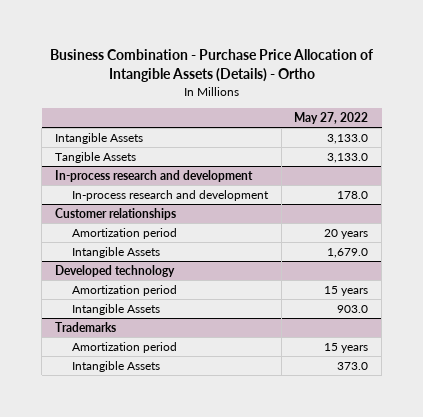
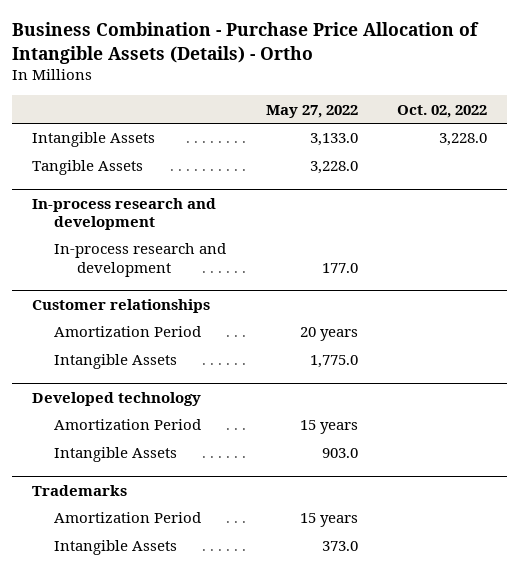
- | May 27, 2022
+ | May 27, 2022 | Oct. 02, 2022
- Tangible Assets | 3,133.0
+ Tangible Assets | 3,228.0 |
@ In-process research and development
- In-process research and development | 178.0
+ In-process research and development | 177.0 |
@ Customer relationships
- Amortization period | 20 years
- Intangible Assets | 1,679.0
+ Amortization Period | 20 years |
+ Intangible Assets | 1,775.0 |
@ Developed technology
- Amortization period | 15 years
+ Amortization Period | 15 years |
@ Trademarks
- Amortization period | 15 years
+ Amortization Period | 15 years |

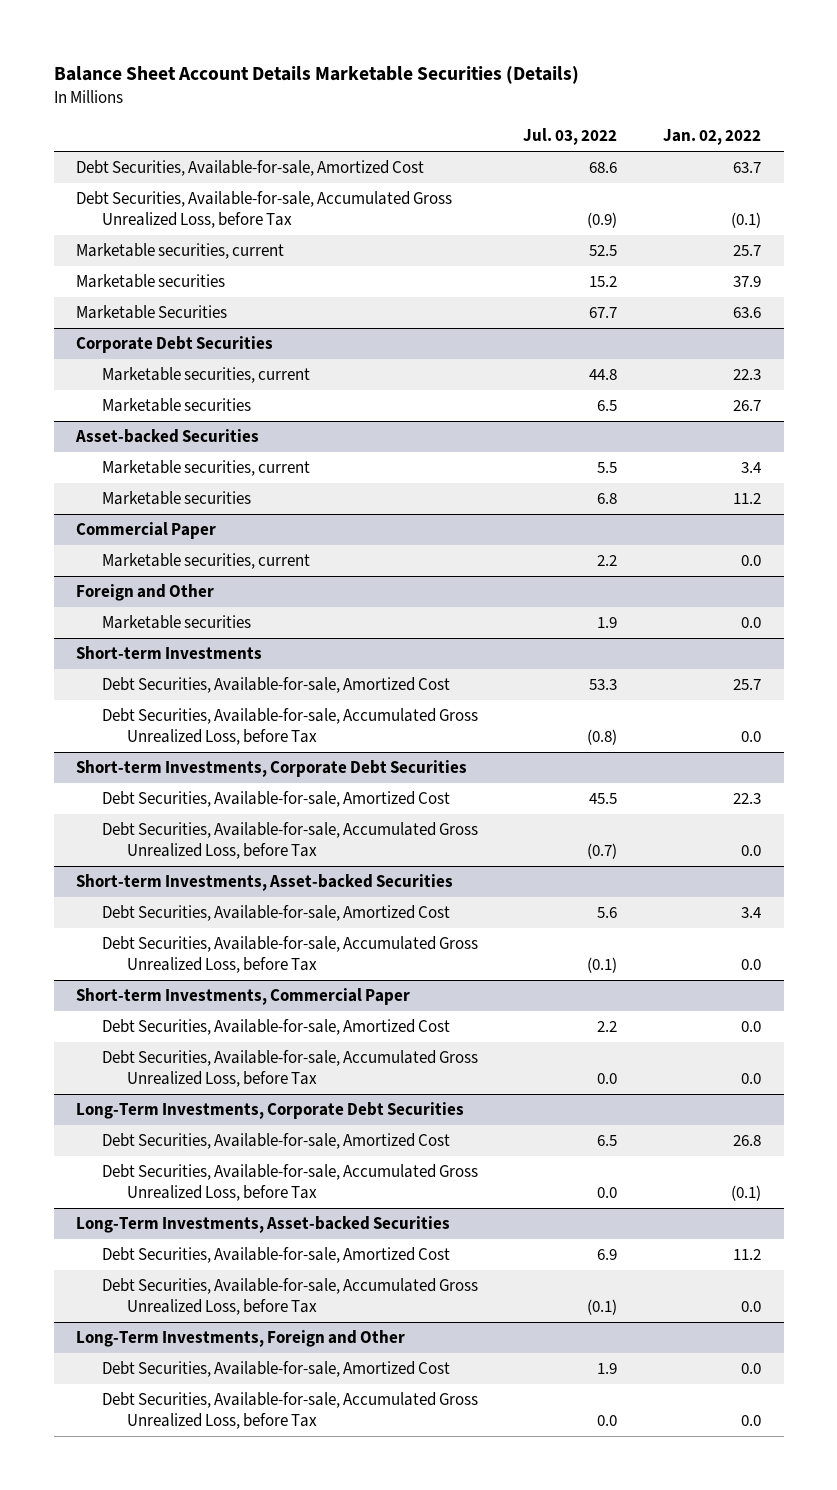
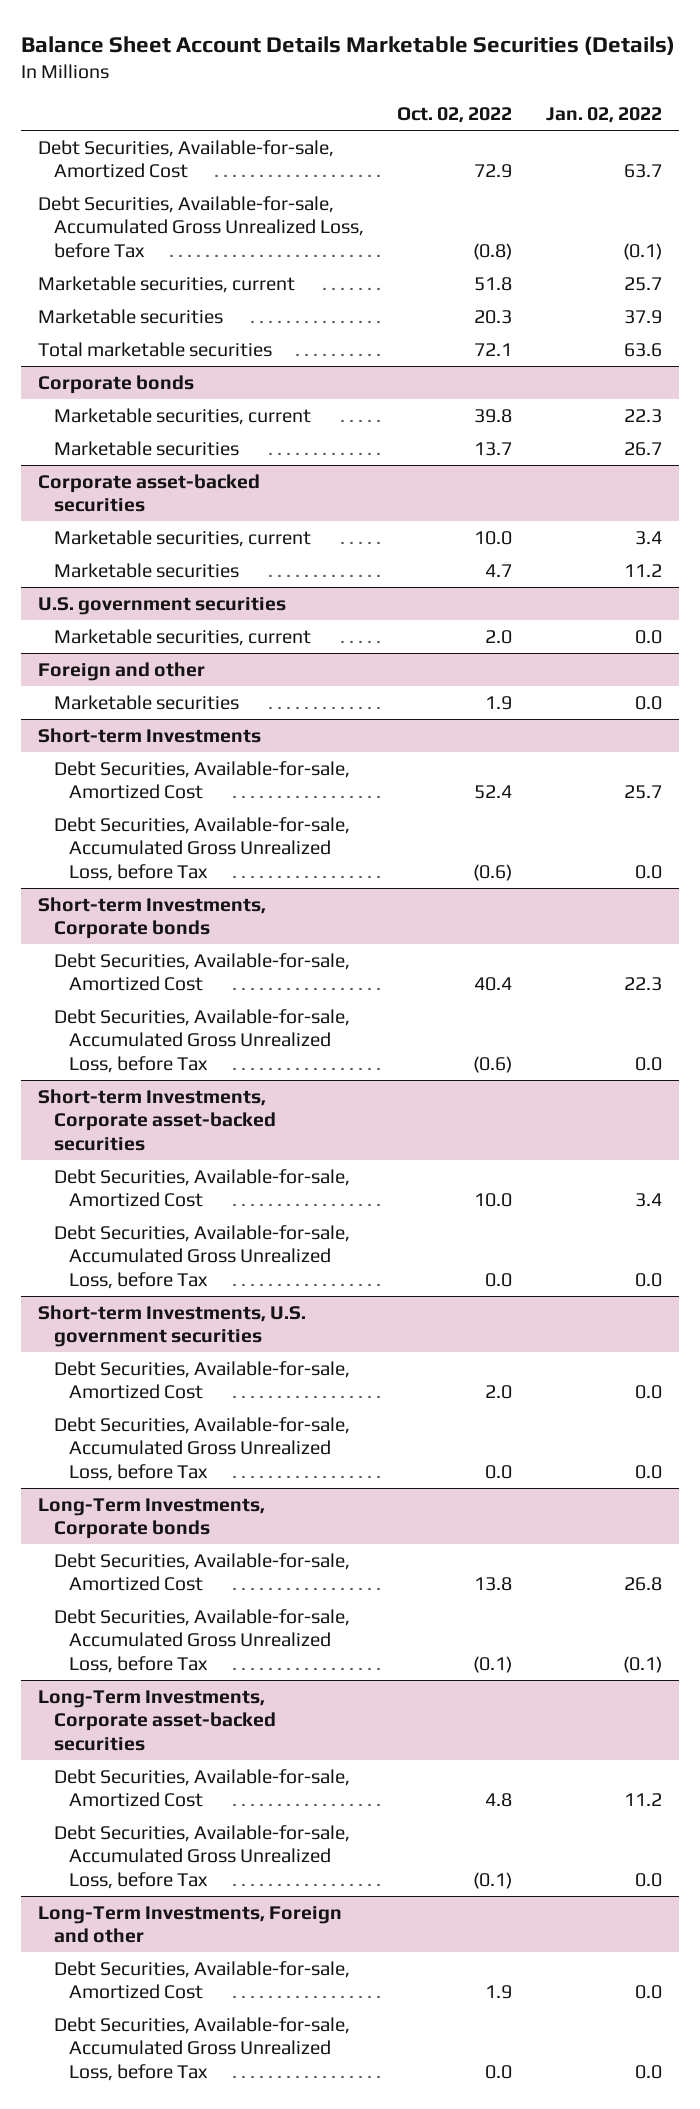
- | Jul. 03, 2022 | Jan. 02, 2022
+ | Oct. 02, 2022 | Jan. 02, 2022
- Marketable Securities | 67.7 | 63.6
- Corporate Debt Securities
+ Total marketable securities | 72.1 | 63.6
+ Corporate bonds
- Asset-backed Securities
+ Corporate asset-backed securities
- Commercial Paper
+ U.S. government securities
- Foreign and Other
+ Foreign and other
- Short-term Investments, Corporate Debt Securities
+ Short-term Investments, Corporate bonds
- Short-term Investments, Asset-backed Securities
+ Short-term Investments, Corporate asset-backed securities
- Short-term Investments, Commercial Paper
+ Short-term Investments, U.S. government securities
- Long-Term Investments, Corporate Debt Securities
+ Long-Term Investments, Corporate bonds
- Long-Term Investments, Asset-backed Securities
+ Long-Term Investments, Corporate asset-backed securities
- Long-Term Investments, Foreign and Other
+ Long-Term Investments, Foreign and other

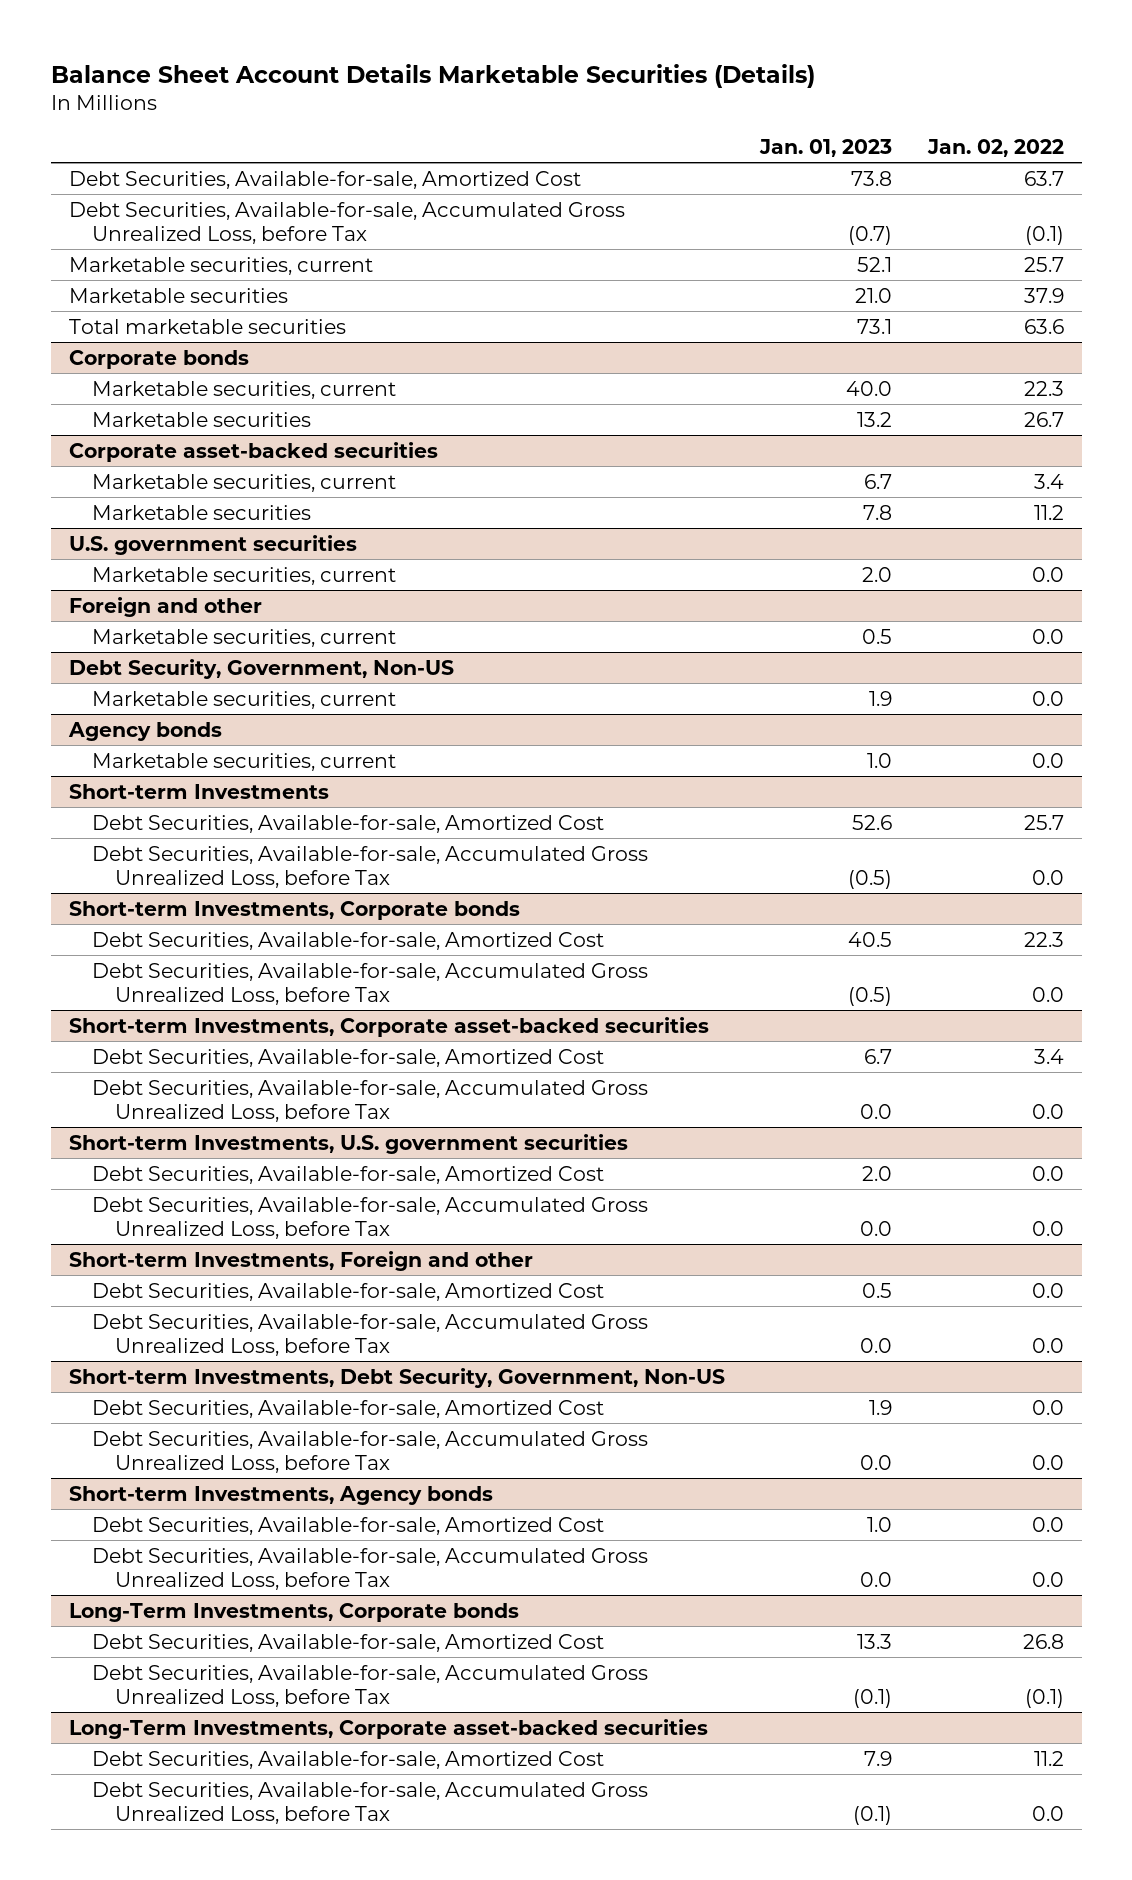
- | Oct. 02, 2022 | Jan. 02, 2022
+ | Jan. 01, 2023 | Jan. 02, 2022
@ Foreign and other
- Marketable securities | 1.9 | 0.0
+ Marketable securities, current | 0.5 | 0.0
+ Debt Security, Government, Non-US
+ Marketable securities, current | 1.9 | 0.0
+ Agency bonds
+ Marketable securities, current | 1.0 | 0.0
+ Short-term Investments, Foreign and other
+ Debt Securities, Available-for-sale, Amortized Cost | 0.5 | 0.0
+ Debt Securities, Available-for-sale, Accumulated Gross Unrealized Loss, before Tax | 0.0 | 0.0
+ Short-term Investments, Debt Security, Government, Non-US
+ Debt Securities, Available-for-sale, Amortized Cost | 1.9 | 0.0
+ Debt Securities, Available-for-sale, Accumulated Gross Unrealized Loss, before Tax | 0.0 | 0.0
+ Short-term Investments, Agency bonds
+ Debt Securities, Available-for-sale, Amortized Cost | 1.0 | 0.0
+ Debt Securities, Available-for-sale, Accumulated Gross Unrealized Loss, before Tax | 0.0 | 0.0
- Long-Term Investments, Foreign and other
- Debt Securities, Available-for-sale, Amortized Cost | 1.9 | 0.0
- Debt Securities, Available-for-sale, Accumulated Gross Unrealized Loss, before Tax | 0.0 | 0.0

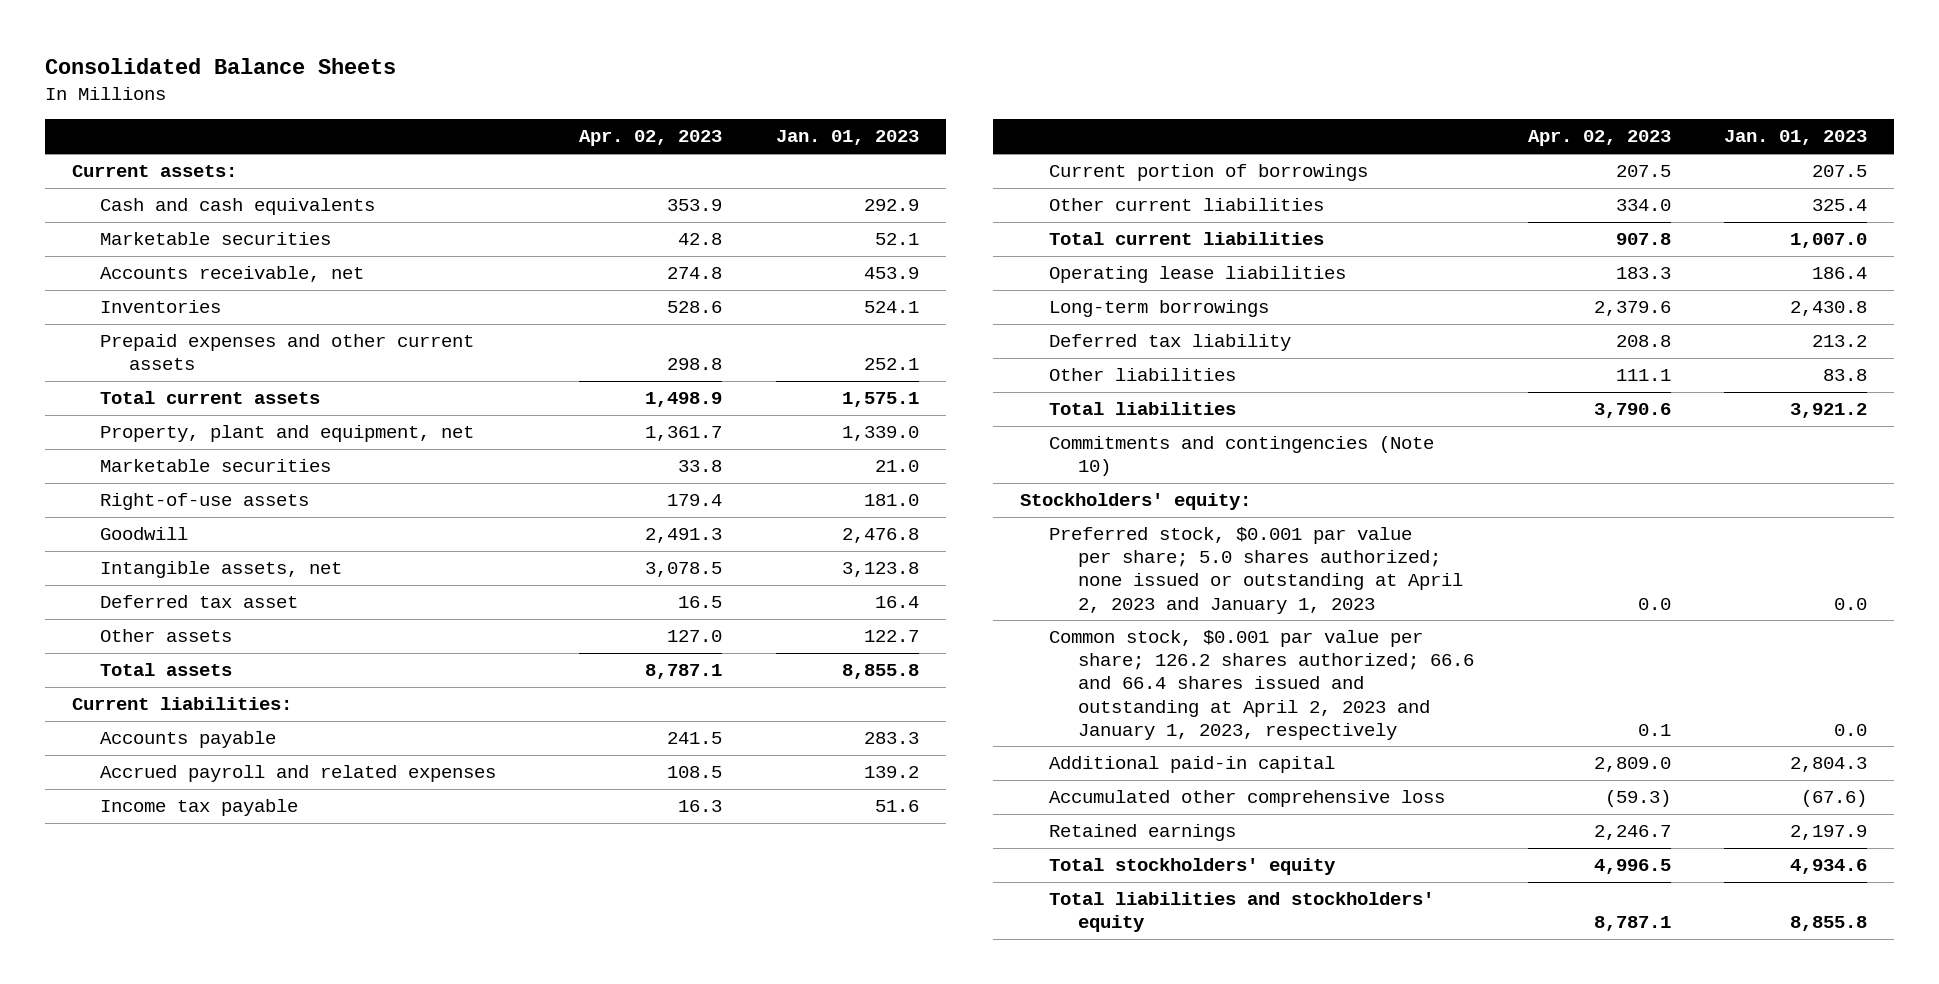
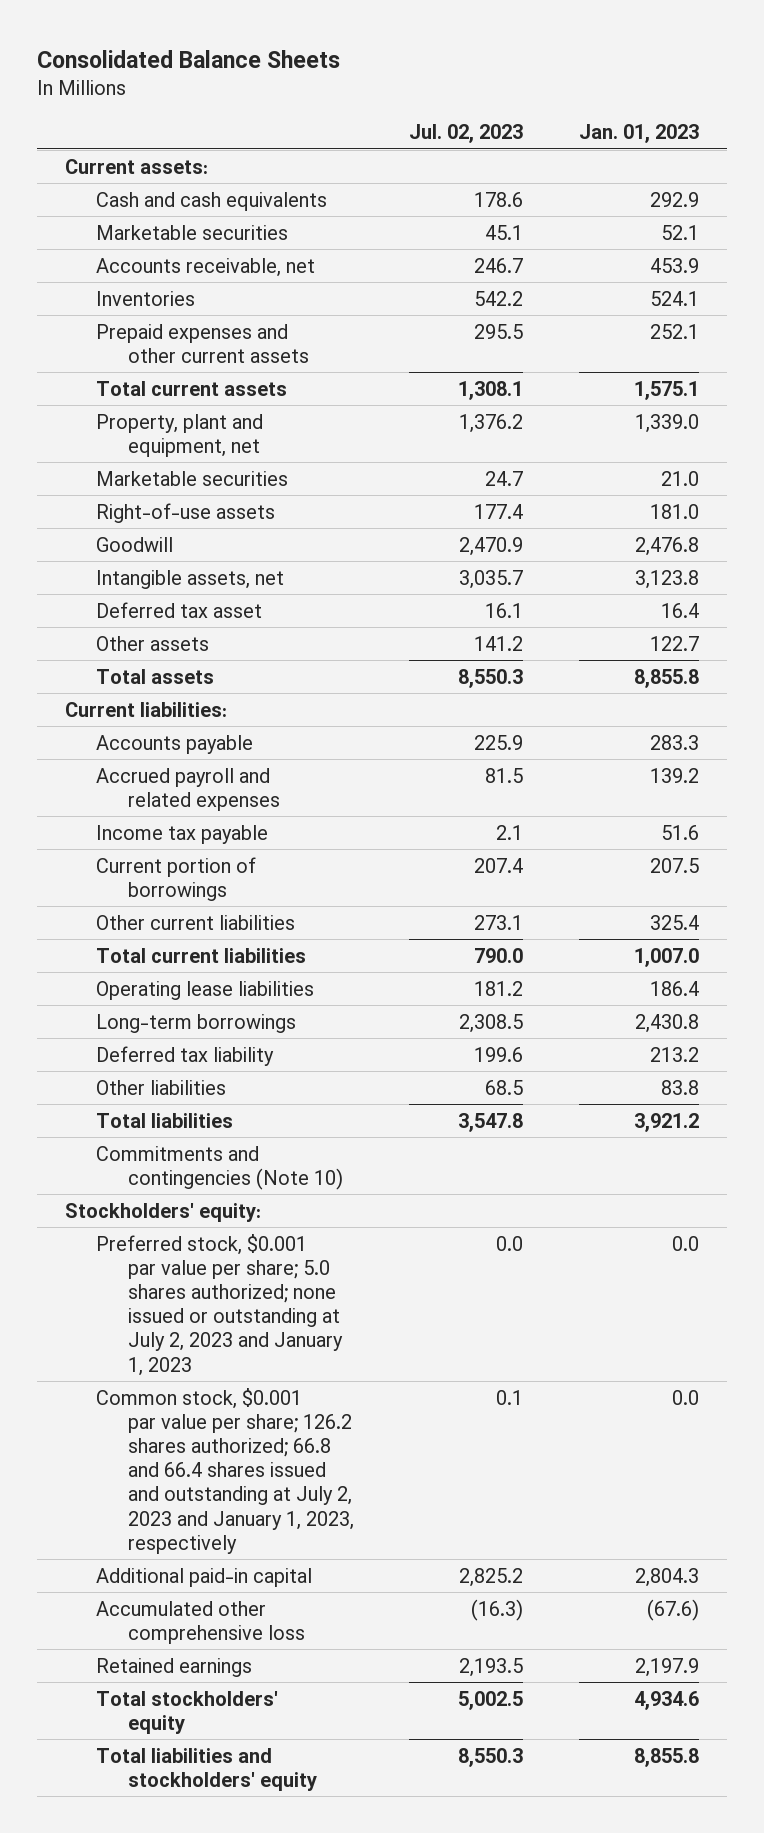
- | Apr. 02, 2023 | Jan. 01, 2023
+ | Jul. 02, 2023 | Jan. 01, 2023
- Preferred stock, $0.001 par value per share; 5.0 shares authorized; none issued or outstanding at April 2, 2023 and January 1, 2023 | 0.0 | 0.0
- Common stock, $0.001 par value per share; 126.2 shares authorized; 66.6 and 66.4 shares issued and outstanding at April 2, 2023 and January 1, 2023, respectively | 0.1 | 0.0
+ Preferred stock, $0.001 par value per share; 5.0 shares authorized; none issued or outstanding at July 2, 2023 and January 1, 2023 | 0.0 | 0.0
+ Common stock, $0.001 par value per share; 126.2 shares authorized; 66.8 and 66.4 shares issued and outstanding at July 2, 2023 and January 1, 2023, respectively | 0.1 | 0.0

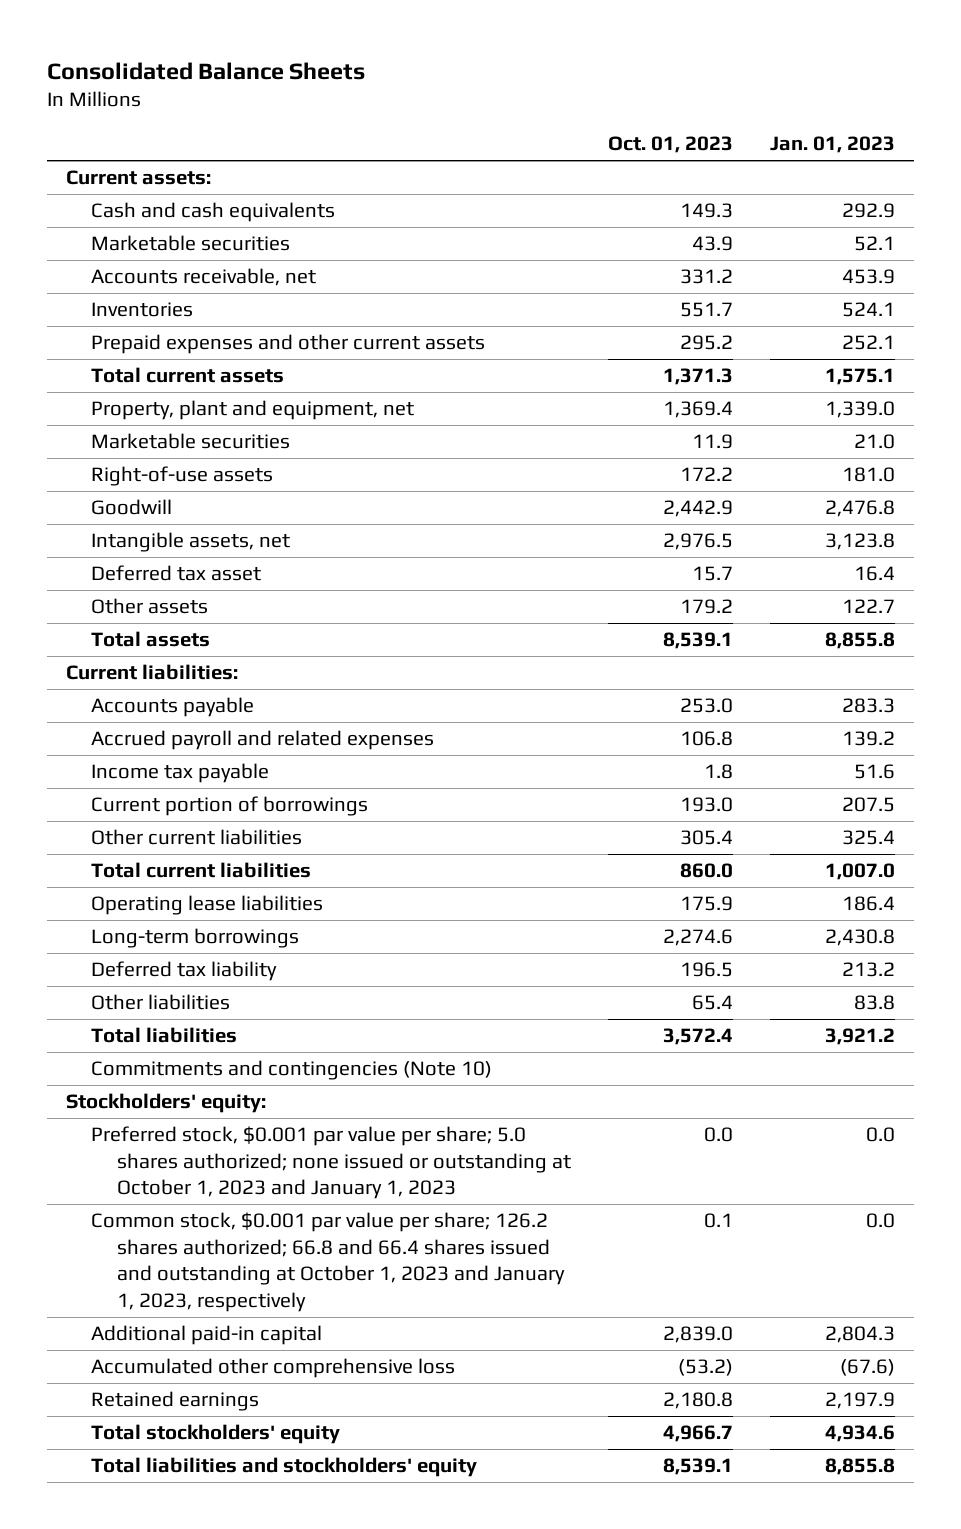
- | Jul. 02, 2023 | Jan. 01, 2023
+ | Oct. 01, 2023 | Jan. 01, 2023
- Preferred stock, $0.001 par value per share; 5.0 shares authorized; none issued or outstanding at July 2, 2023 and January 1, 2023 | 0.0 | 0.0
- Common stock, $0.001 par value per share; 126.2 shares authorized; 66.8 and 66.4 shares issued and outstanding at July 2, 2023 and January 1, 2023, respectively | 0.1 | 0.0
+ Preferred stock, $0.001 par value per share; 5.0 shares authorized; none issued or outstanding at October 1, 2023 and January 1, 2023 | 0.0 | 0.0
+ Common stock, $0.001 par value per share; 126.2 shares authorized; 66.8 and 66.4 shares issued and outstanding at October 1, 2023 and January 1, 2023, respectively | 0.1 | 0.0

